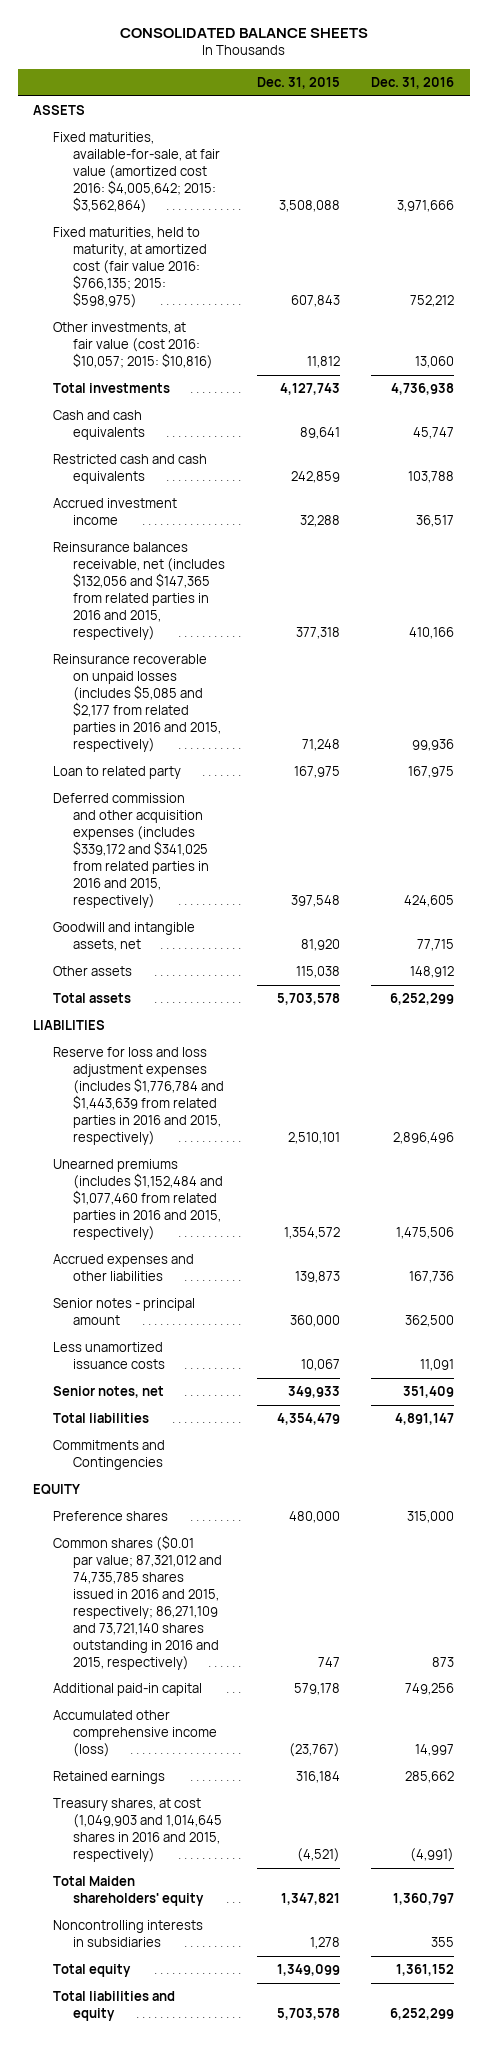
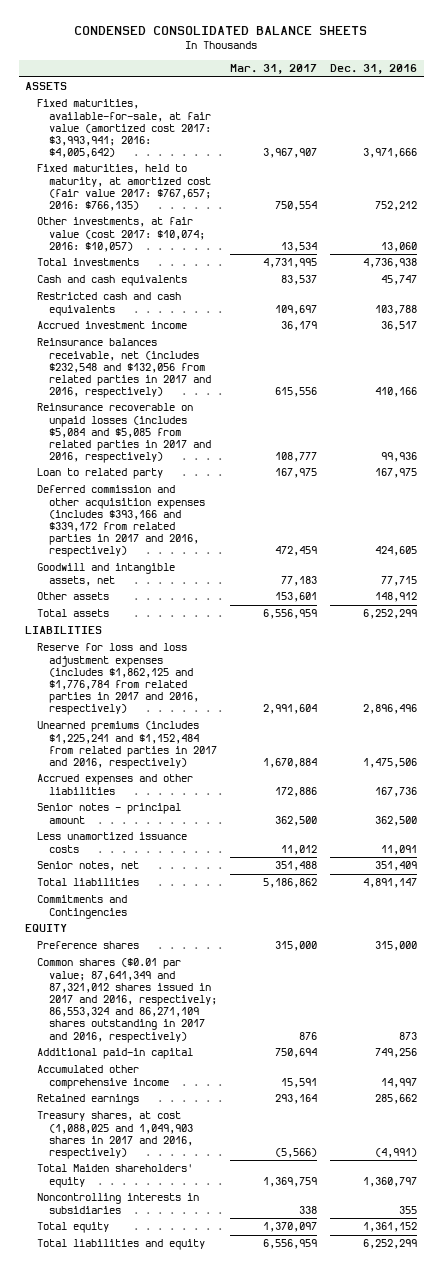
- CONSOLIDATED BALANCE SHEETS
+ CONDENSED CONSOLIDATED BALANCE SHEETS
- | Dec. 31, 2015 | Dec. 31, 2016
+ | Mar. 31, 2017 | Dec. 31, 2016
- Fixed maturities, available-for-sale, at fair value (amortized cost 2016: $4,005,642; 2015: $3,562,864) | 3,508,088 | 3,971,666
- Fixed maturities, held to maturity, at amortized cost (fair value 2016: $766,135; 2015: $598,975) | 607,843 | 752,212
- Other investments, at fair value (cost 2016: $10,057; 2015: $10,816) | 11,812 | 13,060
+ Fixed maturities, available-for-sale, at fair value (amortized cost 2017: $3,993,941; 2016: $4,005,642) | 3,967,907 | 3,971,666
+ Fixed maturities, held to maturity, at amortized cost (fair value 2017: $767,657; 2016: $766,135) | 750,554 | 752,212
+ Other investments, at fair value (cost 2017: $10,074; 2016: $10,057) | 13,534 | 13,060
- Reinsurance balances receivable, net (includes $132,056 and $147,365 from related parties in 2016 and 2015, respectively) | 377,318 | 410,166
- Reinsurance recoverable on unpaid losses (includes $5,085 and $2,177 from related parties in 2016 and 2015, respectively) | 71,248 | 99,936
+ Reinsurance balances receivable, net (includes $232,548 and $132,056 from related parties in 2017 and 2016, respectively) | 615,556 | 410,166
+ Reinsurance recoverable on unpaid losses (includes $5,084 and $5,085 from related parties in 2017 and 2016, respectively) | 108,777 | 99,936
- Deferred commission and other acquisition expenses (includes $339,172 and $341,025 from related parties in 2016 and 2015, respectively) | 397,548 | 424,605
+ Deferred commission and other acquisition expenses (includes $393,166 and $339,172 from related parties in 2017 and 2016, respectively) | 472,459 | 424,605
- Reserve for loss and loss adjustment expenses (includes $1,776,784 and $1,443,639 from related parties in 2016 and 2015, respectively) | 2,510,101 | 2,896,496
- Unearned premiums (includes $1,152,484 and $1,077,460 from related parties in 2016 and 2015, respectively) | 1,354,572 | 1,475,506
+ Reserve for loss and loss adjustment expenses (includes $1,862,125 and $1,776,784 from related parties in 2017 and 2016, respectively) | 2,991,604 | 2,896,496
+ Unearned premiums (includes $1,225,241 and $1,152,484 from related parties in 2017 and 2016, respectively) | 1,670,884 | 1,475,506
- Common shares ($0.01 par value; 87,321,012 and 74,735,785 shares issued in 2016 and 2015, respectively; 86,271,109 and 73,721,140 shares outstanding in 2016 and 2015, respectively) | 747 | 873
+ Common shares ($0.01 par value; 87,641,349 and 87,321,012 shares issued in 2017 and 2016, respectively; 86,553,324 and 86,271,109 shares outstanding in 2017 and 2016, respectively) | 876 | 873
- Accumulated other comprehensive income (loss) | (23,767) | 14,997
+ Accumulated other comprehensive income | 15,591 | 14,997
- Treasury shares, at cost (1,049,903 and 1,014,645 shares in 2016 and 2015, respectively) | (4,521) | (4,991)
+ Treasury shares, at cost (1,088,025 and 1,049,903 shares in 2017 and 2016, respectively) | (5,566) | (4,991)

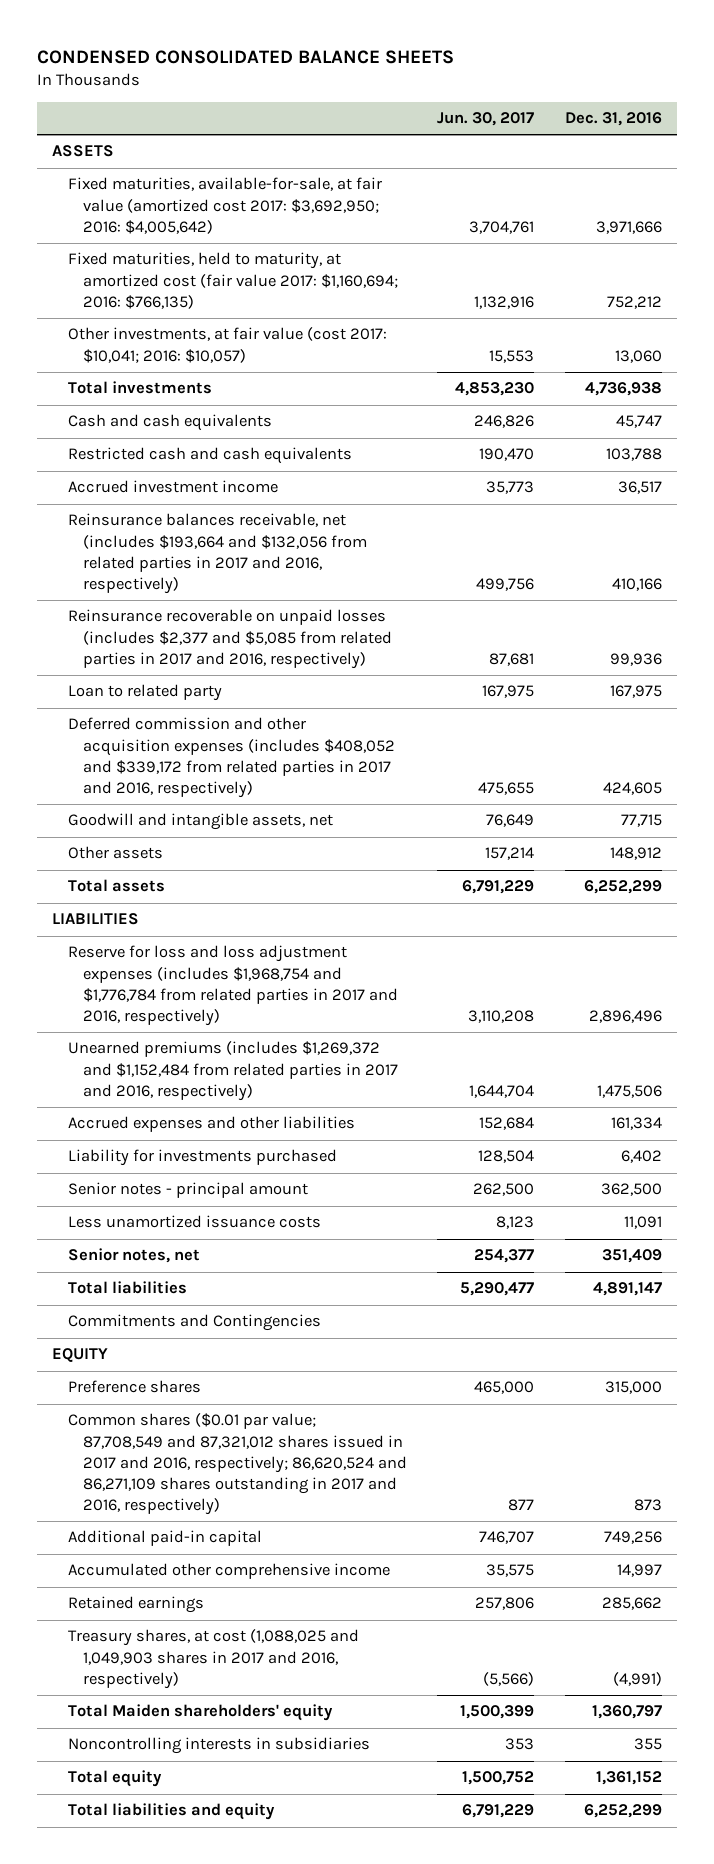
- | Mar. 31, 2017 | Dec. 31, 2016
+ | Jun. 30, 2017 | Dec. 31, 2016
- Fixed maturities, available-for-sale, at fair value (amortized cost 2017: $3,993,941; 2016: $4,005,642) | 3,967,907 | 3,971,666
- Fixed maturities, held to maturity, at amortized cost (fair value 2017: $767,657; 2016: $766,135) | 750,554 | 752,212
- Other investments, at fair value (cost 2017: $10,074; 2016: $10,057) | 13,534 | 13,060
+ Fixed maturities, available-for-sale, at fair value (amortized cost 2017: $3,692,950; 2016: $4,005,642) | 3,704,761 | 3,971,666
+ Fixed maturities, held to maturity, at amortized cost (fair value 2017: $1,160,694; 2016: $766,135) | 1,132,916 | 752,212
+ Other investments, at fair value (cost 2017: $10,041; 2016: $10,057) | 15,553 | 13,060
- Reinsurance balances receivable, net (includes $232,548 and $132,056 from related parties in 2017 and 2016, respectively) | 615,556 | 410,166
- Reinsurance recoverable on unpaid losses (includes $5,084 and $5,085 from related parties in 2017 and 2016, respectively) | 108,777 | 99,936
+ Reinsurance balances receivable, net (includes $193,664 and $132,056 from related parties in 2017 and 2016, respectively) | 499,756 | 410,166
+ Reinsurance recoverable on unpaid losses (includes $2,377 and $5,085 from related parties in 2017 and 2016, respectively) | 87,681 | 99,936
- Deferred commission and other acquisition expenses (includes $393,166 and $339,172 from related parties in 2017 and 2016, respectively) | 472,459 | 424,605
+ Deferred commission and other acquisition expenses (includes $408,052 and $339,172 from related parties in 2017 and 2016, respectively) | 475,655 | 424,605
- Reserve for loss and loss adjustment expenses (includes $1,862,125 and $1,776,784 from related parties in 2017 and 2016, respectively) | 2,991,604 | 2,896,496
- Unearned premiums (includes $1,225,241 and $1,152,484 from related parties in 2017 and 2016, respectively) | 1,670,884 | 1,475,506
- Accrued expenses and other liabilities | 172,886 | 167,736
+ Reserve for loss and loss adjustment expenses (includes $1,968,754 and $1,776,784 from related parties in 2017 and 2016, respectively) | 3,110,208 | 2,896,496
+ Unearned premiums (includes $1,269,372 and $1,152,484 from related parties in 2017 and 2016, respectively) | 1,644,704 | 1,475,506
+ Accrued expenses and other liabilities | 152,684 | 161,334
+ Liability for investments purchased | 128,504 | 6,402
- Common shares ($0.01 par value; 87,641,349 and 87,321,012 shares issued in 2017 and 2016, respectively; 86,553,324 and 86,271,109 shares outstanding in 2017 and 2016, respectively) | 876 | 873
+ Common shares ($0.01 par value; 87,708,549 and 87,321,012 shares issued in 2017 and 2016, respectively; 86,620,524 and 86,271,109 shares outstanding in 2017 and 2016, respectively) | 877 | 873

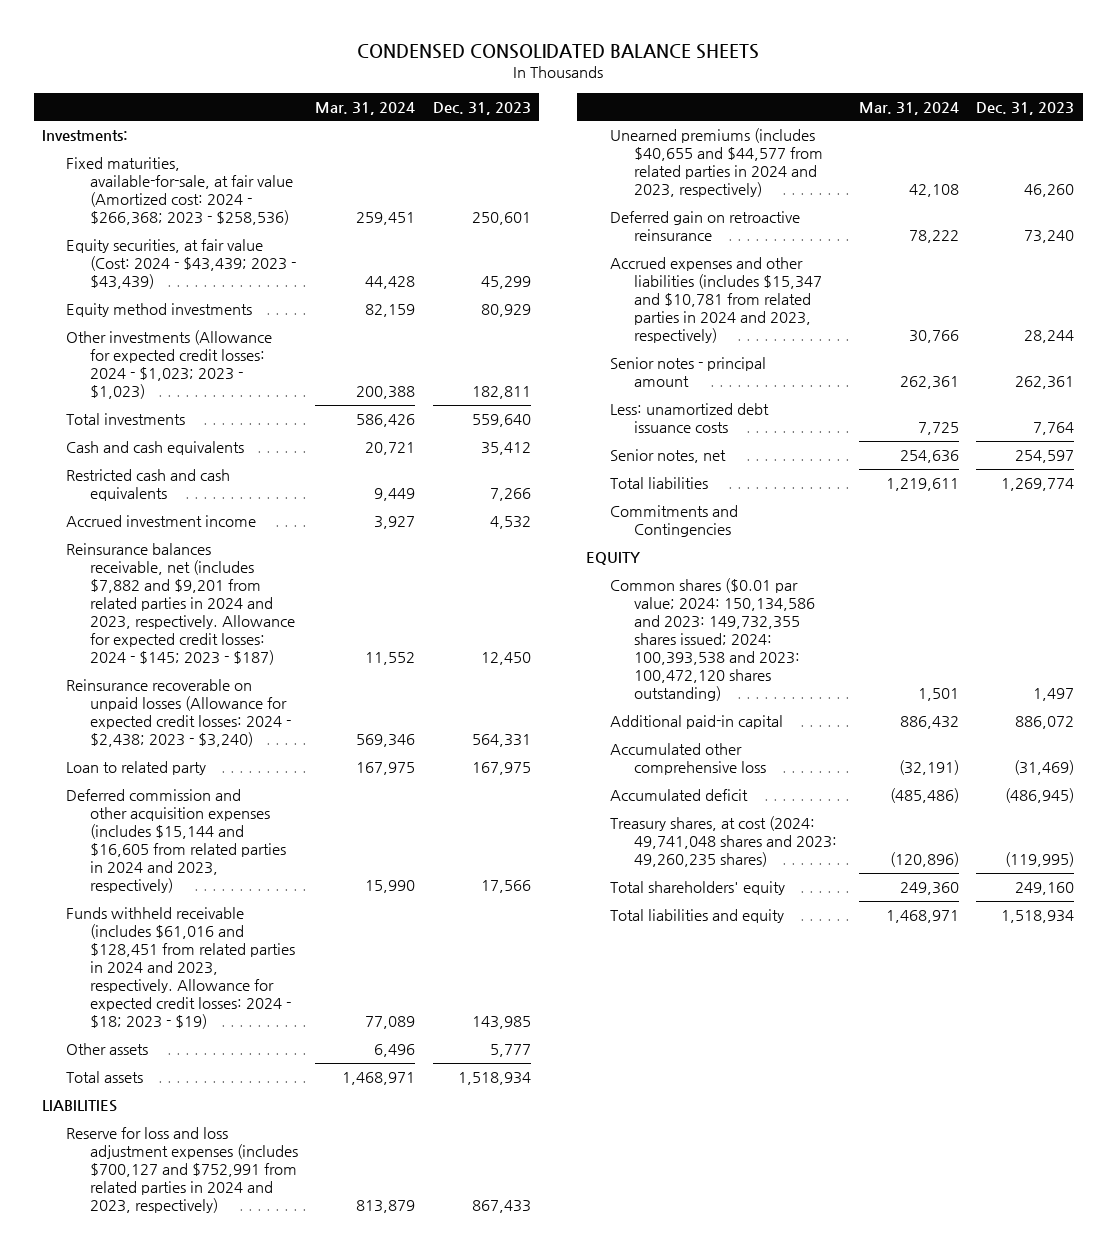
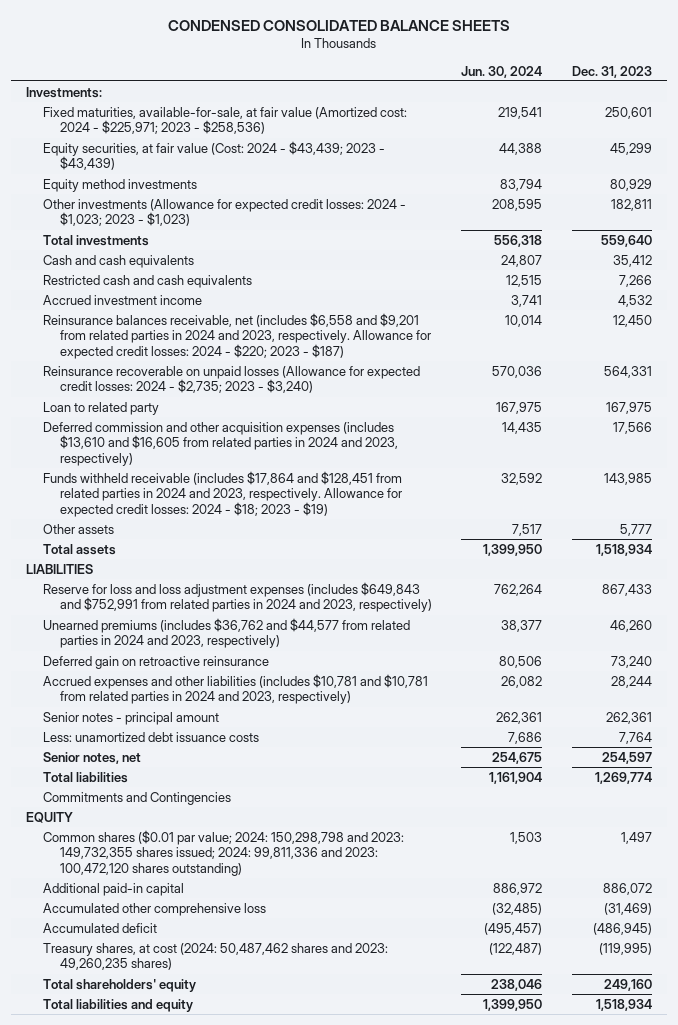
- | Mar. 31, 2024 | Dec. 31, 2023
+ | Jun. 30, 2024 | Dec. 31, 2023
- Fixed maturities, available-for-sale, at fair value (Amortized cost: 2024 - $266,368; 2023 - $258,536) | 259,451 | 250,601
+ Fixed maturities, available-for-sale, at fair value (Amortized cost: 2024 - $225,971; 2023 - $258,536) | 219,541 | 250,601
- Reinsurance balances receivable, net (includes $7,882 and $9,201 from related parties in 2024 and 2023, respectively. Allowance for expected credit losses: 2024 - $145; 2023 - $187) | 11,552 | 12,450
- Reinsurance recoverable on unpaid losses (Allowance for expected credit losses: 2024 - $2,438; 2023 - $3,240) | 569,346 | 564,331
+ Reinsurance balances receivable, net (includes $6,558 and $9,201 from related parties in 2024 and 2023, respectively. Allowance for expected credit losses: 2024 - $220; 2023 - $187) | 10,014 | 12,450
+ Reinsurance recoverable on unpaid losses (Allowance for expected credit losses: 2024 - $2,735; 2023 - $3,240) | 570,036 | 564,331
- Deferred commission and other acquisition expenses (includes $15,144 and $16,605 from related parties in 2024 and 2023, respectively) | 15,990 | 17,566
- Funds withheld receivable (includes $61,016 and $128,451 from related parties in 2024 and 2023, respectively. Allowance for expected credit losses: 2024 - $18; 2023 - $19) | 77,089 | 143,985
+ Deferred commission and other acquisition expenses (includes $13,610 and $16,605 from related parties in 2024 and 2023, respectively) | 14,435 | 17,566
+ Funds withheld receivable (includes $17,864 and $128,451 from related parties in 2024 and 2023, respectively. Allowance for expected credit losses: 2024 - $18; 2023 - $19) | 32,592 | 143,985
- Reserve for loss and loss adjustment expenses (includes $700,127 and $752,991 from related parties in 2024 and 2023, respectively) | 813,879 | 867,433
- Unearned premiums (includes $40,655 and $44,577 from related parties in 2024 and 2023, respectively) | 42,108 | 46,260
+ Reserve for loss and loss adjustment expenses (includes $649,843 and $752,991 from related parties in 2024 and 2023, respectively) | 762,264 | 867,433
+ Unearned premiums (includes $36,762 and $44,577 from related parties in 2024 and 2023, respectively) | 38,377 | 46,260
- Accrued expenses and other liabilities (includes $15,347 and $10,781 from related parties in 2024 and 2023, respectively) | 30,766 | 28,244
+ Accrued expenses and other liabilities (includes $10,781 and $10,781 from related parties in 2024 and 2023, respectively) | 26,082 | 28,244
- Common shares ($0.01 par value; 2024: 150,134,586 and 2023: 149,732,355 shares issued; 2024: 100,393,538 and 2023: 100,472,120 shares outstanding) | 1,501 | 1,497
+ Common shares ($0.01 par value; 2024: 150,298,798 and 2023: 149,732,355 shares issued; 2024: 99,811,336 and 2023: 100,472,120 shares outstanding) | 1,503 | 1,497
- Treasury shares, at cost (2024: 49,741,048 shares and 2023: 49,260,235 shares) | (120,896) | (119,995)
+ Treasury shares, at cost (2024: 50,487,462 shares and 2023: 49,260,235 shares) | (122,487) | (119,995)

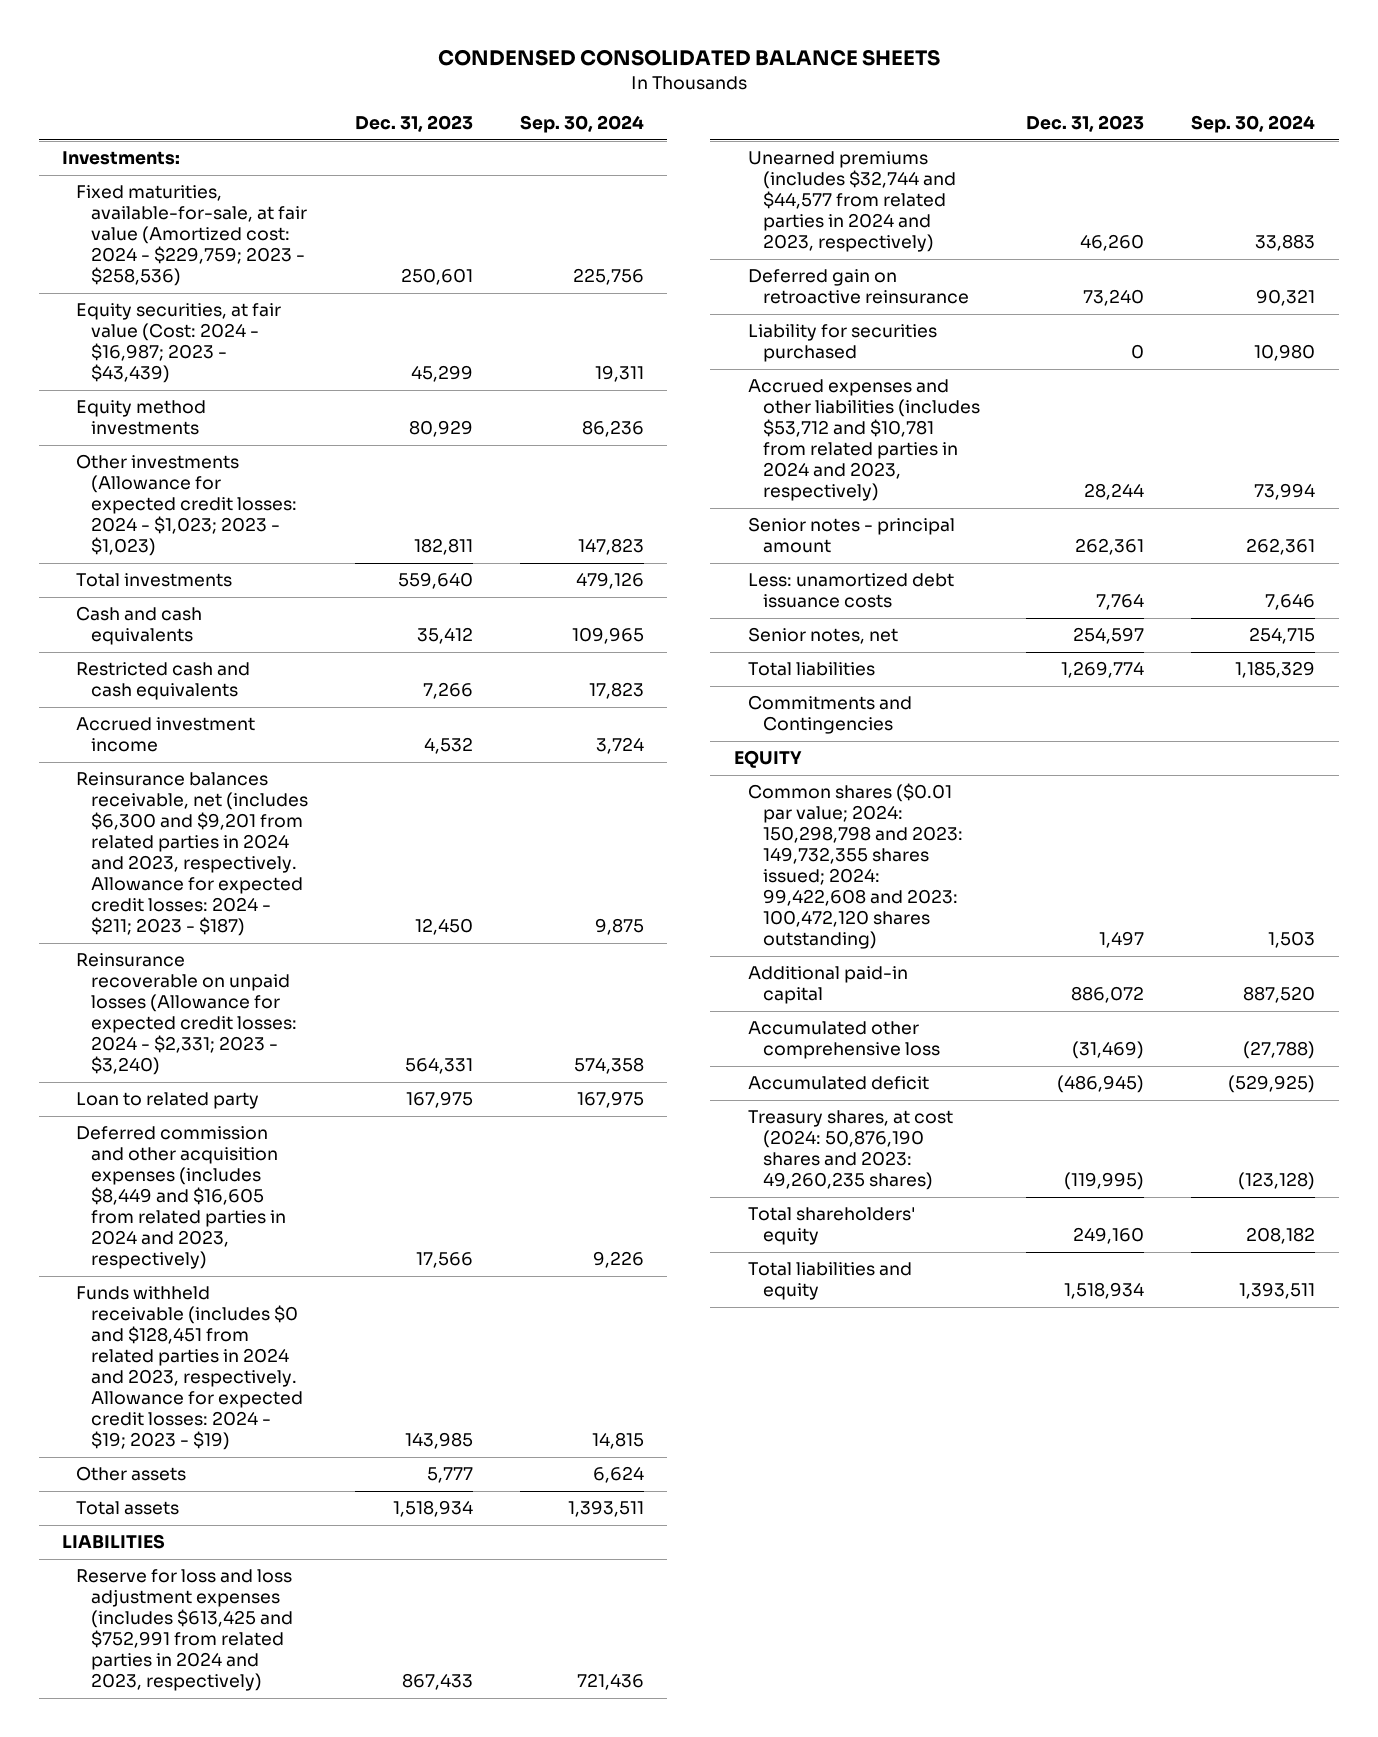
- | Jun. 30, 2024 | Dec. 31, 2023
+ | Dec. 31, 2023 | Sep. 30, 2024
- Fixed maturities, available-for-sale, at fair value (Amortized cost: 2024 - $225,971; 2023 - $258,536) | 219,541 | 250,601
- Equity securities, at fair value (Cost: 2024 - $43,439; 2023 - $43,439) | 44,388 | 45,299
+ Fixed maturities, available-for-sale, at fair value (Amortized cost: 2024 - $229,759; 2023 - $258,536) | 250,601 | 225,756
+ Equity securities, at fair value (Cost: 2024 - $16,987; 2023 - $43,439) | 45,299 | 19,311
- Reinsurance balances receivable, net (includes $6,558 and $9,201 from related parties in 2024 and 2023, respectively. Allowance for expected credit losses: 2024 - $220; 2023 - $187) | 10,014 | 12,450
- Reinsurance recoverable on unpaid losses (Allowance for expected credit losses: 2024 - $2,735; 2023 - $3,240) | 570,036 | 564,331
+ Reinsurance balances receivable, net (includes $6,300 and $9,201 from related parties in 2024 and 2023, respectively. Allowance for expected credit losses: 2024 - $211; 2023 - $187) | 12,450 | 9,875
+ Reinsurance recoverable on unpaid losses (Allowance for expected credit losses: 2024 - $2,331; 2023 - $3,240) | 564,331 | 574,358
- Deferred commission and other acquisition expenses (includes $13,610 and $16,605 from related parties in 2024 and 2023, respectively) | 14,435 | 17,566
- Funds withheld receivable (includes $17,864 and $128,451 from related parties in 2024 and 2023, respectively. Allowance for expected credit losses: 2024 - $18; 2023 - $19) | 32,592 | 143,985
+ Deferred commission and other acquisition expenses (includes $8,449 and $16,605 from related parties in 2024 and 2023, respectively) | 17,566 | 9,226
+ Funds withheld receivable (includes $0 and $128,451 from related parties in 2024 and 2023, respectively. Allowance for expected credit losses: 2024 - $19; 2023 - $19) | 143,985 | 14,815
- Reserve for loss and loss adjustment expenses (includes $649,843 and $752,991 from related parties in 2024 and 2023, respectively) | 762,264 | 867,433
- Unearned premiums (includes $36,762 and $44,577 from related parties in 2024 and 2023, respectively) | 38,377 | 46,260
+ Reserve for loss and loss adjustment expenses (includes $613,425 and $752,991 from related parties in 2024 and 2023, respectively) | 867,433 | 721,436
+ Unearned premiums (includes $32,744 and $44,577 from related parties in 2024 and 2023, respectively) | 46,260 | 33,883
- Accrued expenses and other liabilities (includes $10,781 and $10,781 from related parties in 2024 and 2023, respectively) | 26,082 | 28,244
+ Liability for securities purchased | 0 | 10,980
+ Accrued expenses and other liabilities (includes $53,712 and $10,781 from related parties in 2024 and 2023, respectively) | 28,244 | 73,994
- Common shares ($0.01 par value; 2024: 150,298,798 and 2023: 149,732,355 shares issued; 2024: 99,811,336 and 2023: 100,472,120 shares outstanding) | 1,503 | 1,497
+ Common shares ($0.01 par value; 2024: 150,298,798 and 2023: 149,732,355 shares issued; 2024: 99,422,608 and 2023: 100,472,120 shares outstanding) | 1,497 | 1,503
- Treasury shares, at cost (2024: 50,487,462 shares and 2023: 49,260,235 shares) | (122,487) | (119,995)
+ Treasury shares, at cost (2024: 50,876,190 shares and 2023: 49,260,235 shares) | (119,995) | (123,128)

